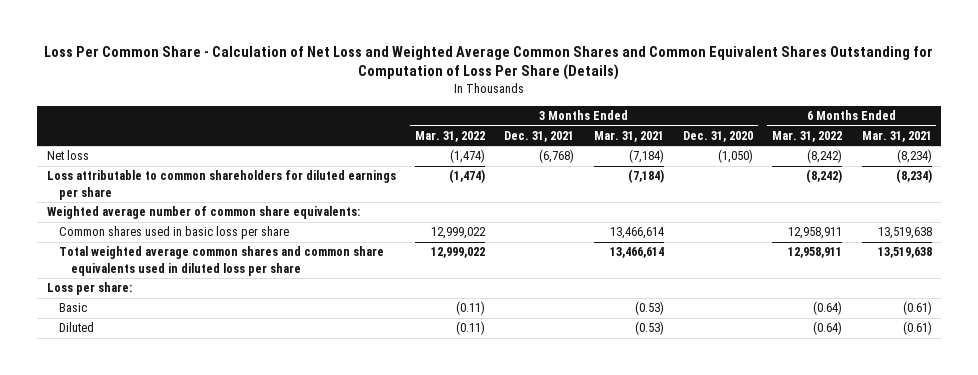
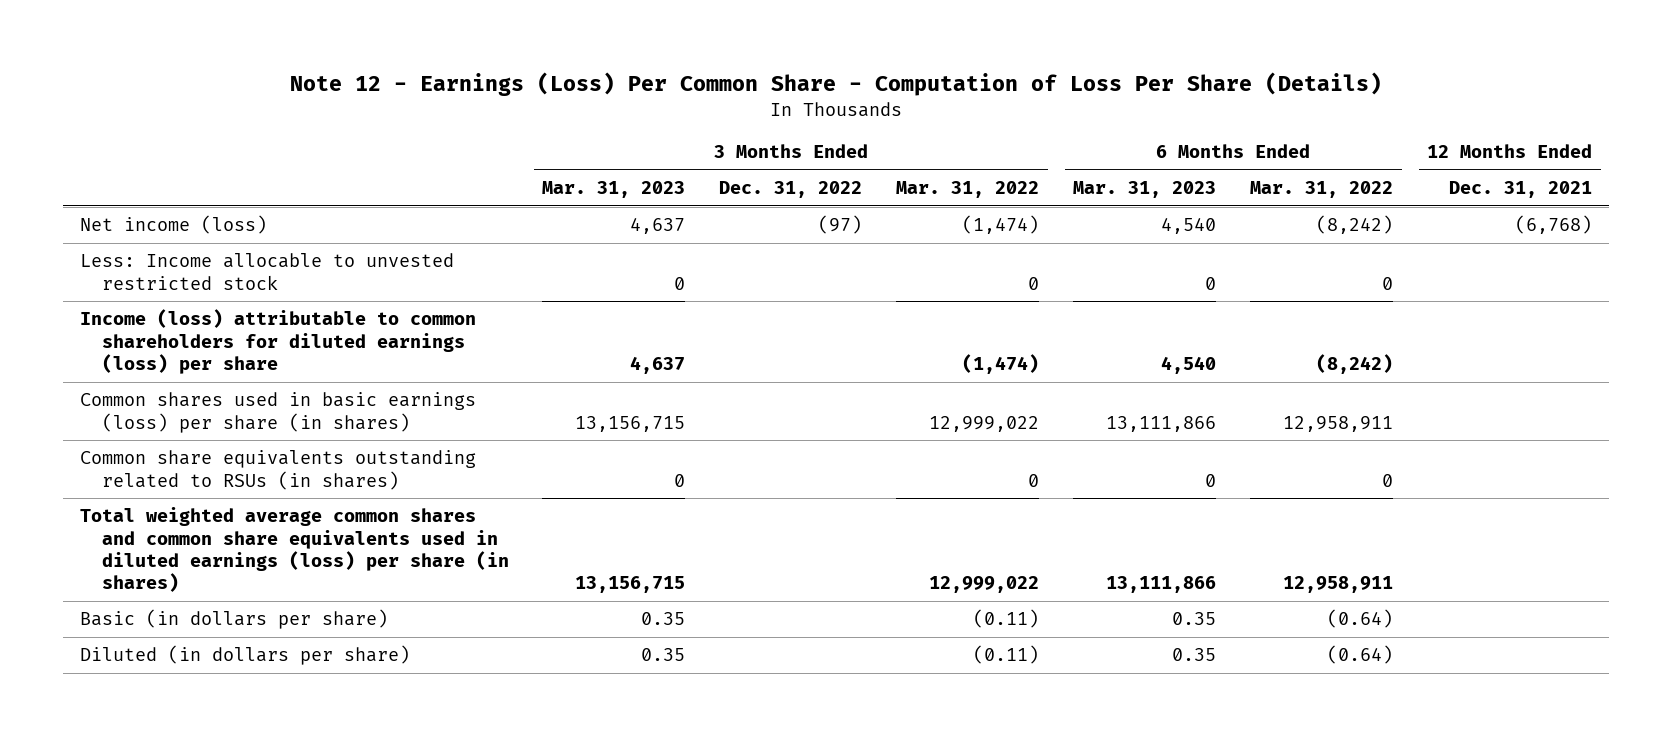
- Loss Per Common Share - Calculation of Net Loss and Weighted Average Common Shares and Common Equivalent Shares Outstanding for Computation of Loss Per Share (Details)
+ Note 12 - Earnings (Loss) Per Common Share - Computation of Loss Per Share (Details)
- | 3 Months Ended Mar. 31, 2022 | 3 Months Ended Dec. 31, 2021 | 3 Months Ended Mar. 31, 2021 | 3 Months Ended Dec. 31, 2020 | 6 Months Ended Mar. 31, 2022 | 6 Months Ended Mar. 31, 2021
+ | 3 Months Ended Mar. 31, 2023 | 3 Months Ended Dec. 31, 2022 | 3 Months Ended Mar. 31, 2022 | 6 Months Ended Mar. 31, 2023 | 6 Months Ended Mar. 31, 2022 | 12 Months Ended Dec. 31, 2021
- Net loss | (1,474) | (6,768) | (7,184) | (1,050) | (8,242) | (8,234)
- Loss attributable to common shareholders for diluted earnings per share | (1,474) | | (7,184) | | (8,242) | (8,234)
- Weighted average number of common share equivalents:
- Common shares used in basic loss per share | 12,999,022 | | 13,466,614 | | 12,958,911 | 13,519,638
- Total weighted average common shares and common share equivalents used in diluted loss per share | 12,999,022 | | 13,466,614 | | 12,958,911 | 13,519,638
- Loss per share:
- Basic | (0.11) | | (0.53) | | (0.64) | (0.61)
- Diluted | (0.11) | | (0.53) | | (0.64) | (0.61)
+ Net income (loss) | 4,637 | (97) | (1,474) | 4,540 | (8,242) | (6,768)
+ Less: Income allocable to unvested restricted stock | 0 | | 0 | 0 | 0 |
+ Income (loss) attributable to common shareholders for diluted earnings (loss) per share | 4,637 | | (1,474) | 4,540 | (8,242) |
+ Common shares used in basic earnings (loss) per share (in shares) | 13,156,715 | | 12,999,022 | 13,111,866 | 12,958,911 |
+ Common share equivalents outstanding related to RSUs (in shares) | 0 | | 0 | 0 | 0 |
+ Total weighted average common shares and common share equivalents used in diluted earnings (loss) per share (in shares) | 13,156,715 | | 12,999,022 | 13,111,866 | 12,958,911 |
+ Basic (in dollars per share) | 0.35 | | (0.11) | 0.35 | (0.64) |
+ Diluted (in dollars per share) | 0.35 | | (0.11) | 0.35 | (0.64) |

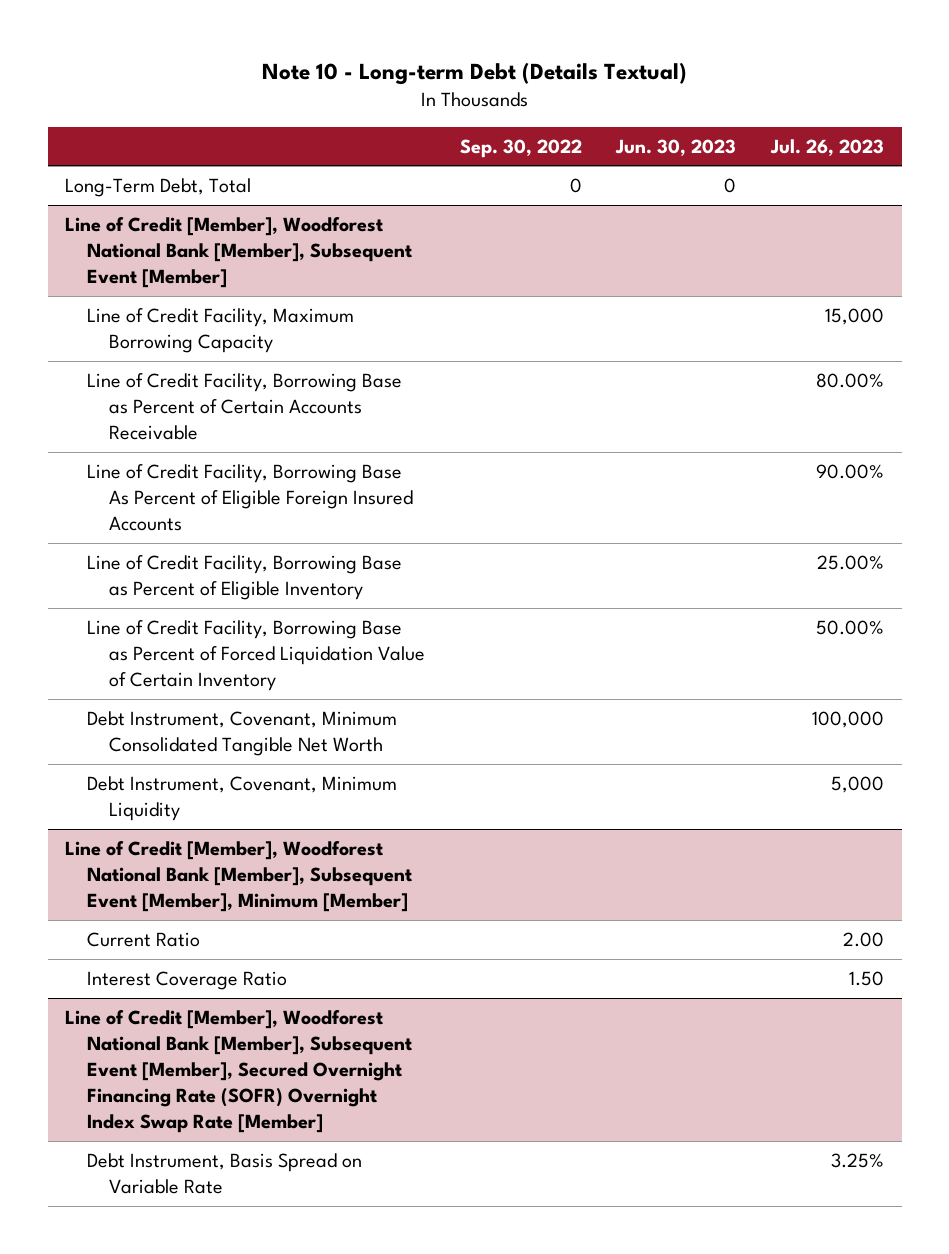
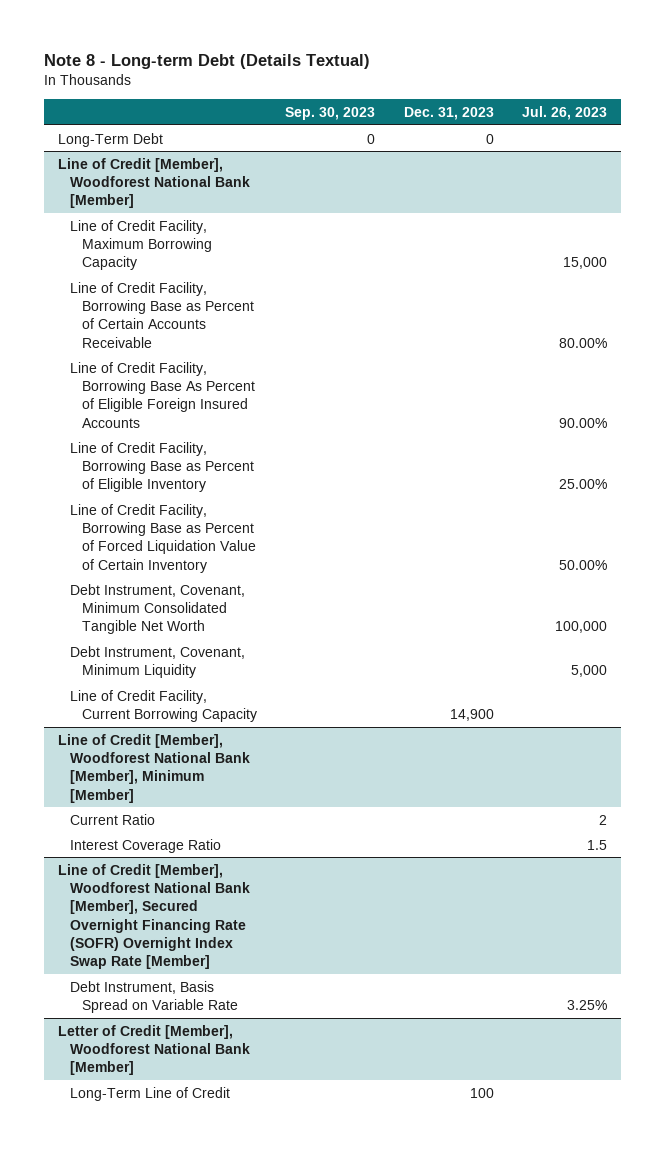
- Note 10 - Long-term Debt (Details Textual)
+ Note 8 - Long-term Debt (Details Textual)
- | Sep. 30, 2022 | Jun. 30, 2023 | Jul. 26, 2023
+ | Sep. 30, 2023 | Dec. 31, 2023 | Jul. 26, 2023
- Long-Term Debt, Total | 0 | 0 |
- Line of Credit [Member], Woodforest National Bank [Member], Subsequent Event [Member]
+ Long-Term Debt | 0 | 0 |
+ Line of Credit [Member], Woodforest National Bank [Member]
- Line of Credit [Member], Woodforest National Bank [Member], Subsequent Event [Member], Minimum [Member]
- Current Ratio | | | 2.00
- Interest Coverage Ratio | | | 1.50
- Line of Credit [Member], Woodforest National Bank [Member], Subsequent Event [Member], Secured Overnight Financing Rate (SOFR) Overnight Index Swap Rate [Member]
+ Line of Credit Facility, Current Borrowing Capacity | | 14,900 |
+ Line of Credit [Member], Woodforest National Bank [Member], Minimum [Member]
+ Current Ratio | | | 2
+ Interest Coverage Ratio | | | 1.5
+ Line of Credit [Member], Woodforest National Bank [Member], Secured Overnight Financing Rate (SOFR) Overnight Index Swap Rate [Member]
+ Letter of Credit [Member], Woodforest National Bank [Member]
+ Long-Term Line of Credit | | 100 |

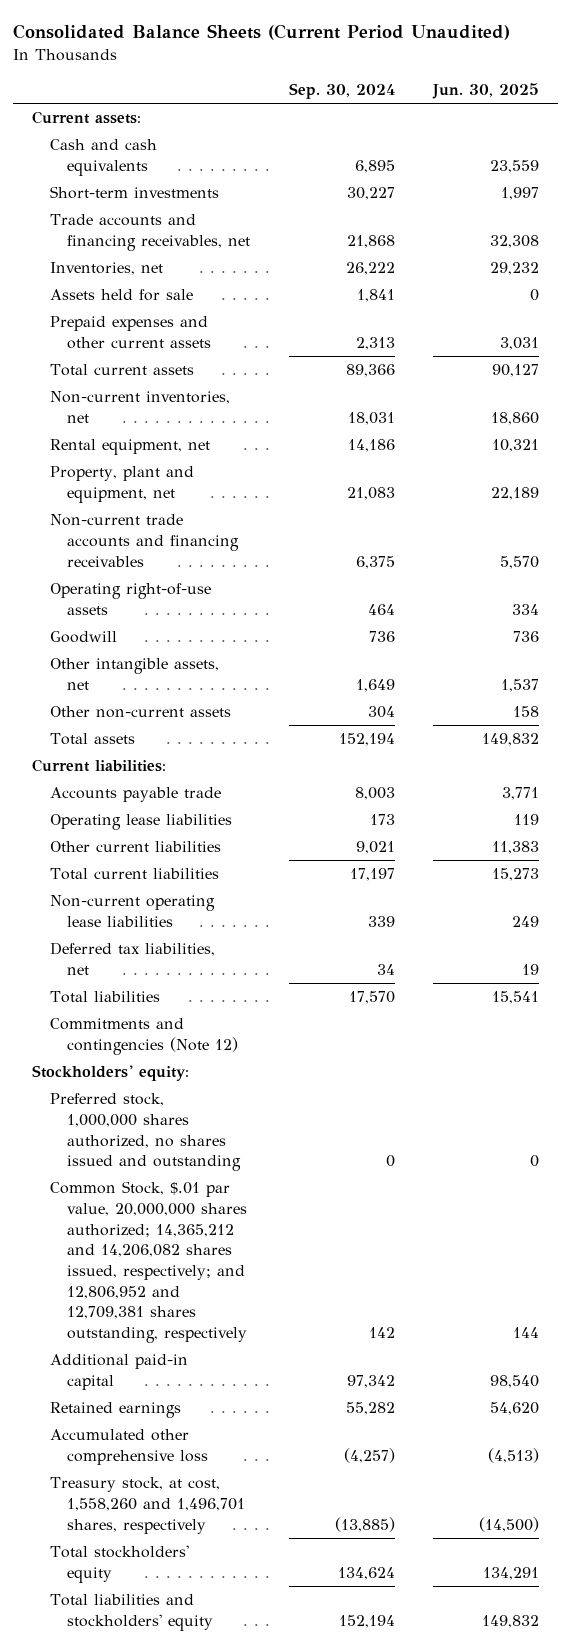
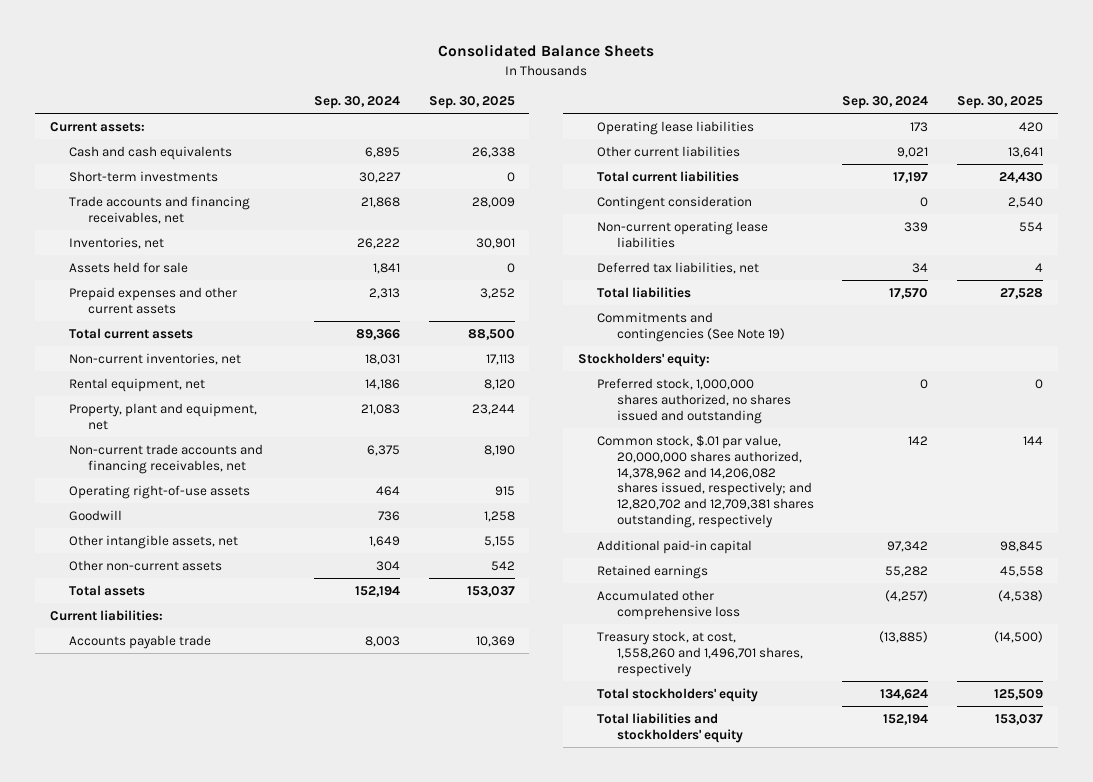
- Consolidated Balance Sheets (Current Period Unaudited)
+ Consolidated Balance Sheets
- | Sep. 30, 2024 | Jun. 30, 2025
+ | Sep. 30, 2024 | Sep. 30, 2025
- Non-current trade accounts and financing receivables | 6,375 | 5,570
+ Non-current trade accounts and financing receivables, net | 6,375 | 8,190
+ Contingent consideration | 0 | 2,540
- Commitments and contingencies (Note 12)
+ Commitments and contingencies (See Note 19)
- Common Stock, $.01 par value, 20,000,000 shares authorized; 14,365,212 and 14,206,082 shares issued, respectively; and 12,806,952 and 12,709,381 shares outstanding, respectively | 142 | 144
+ Common stock, $.01 par value, 20,000,000 shares authorized, 14,378,962 and 14,206,082 shares issued, respectively; and 12,820,702 and 12,709,381 shares outstanding, respectively | 142 | 144

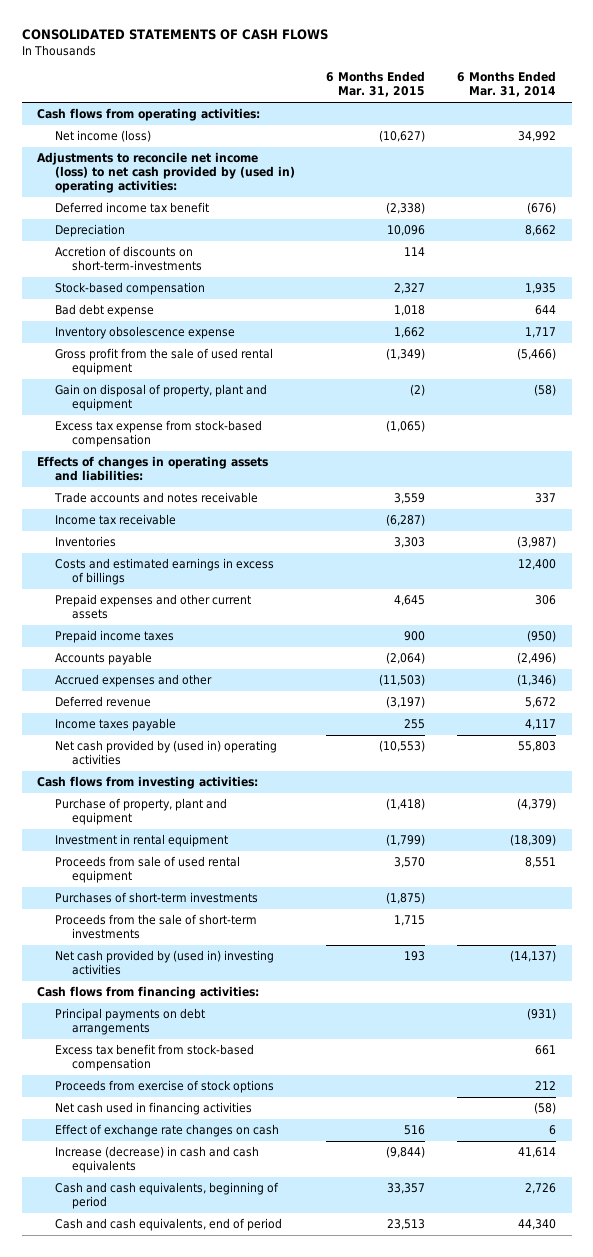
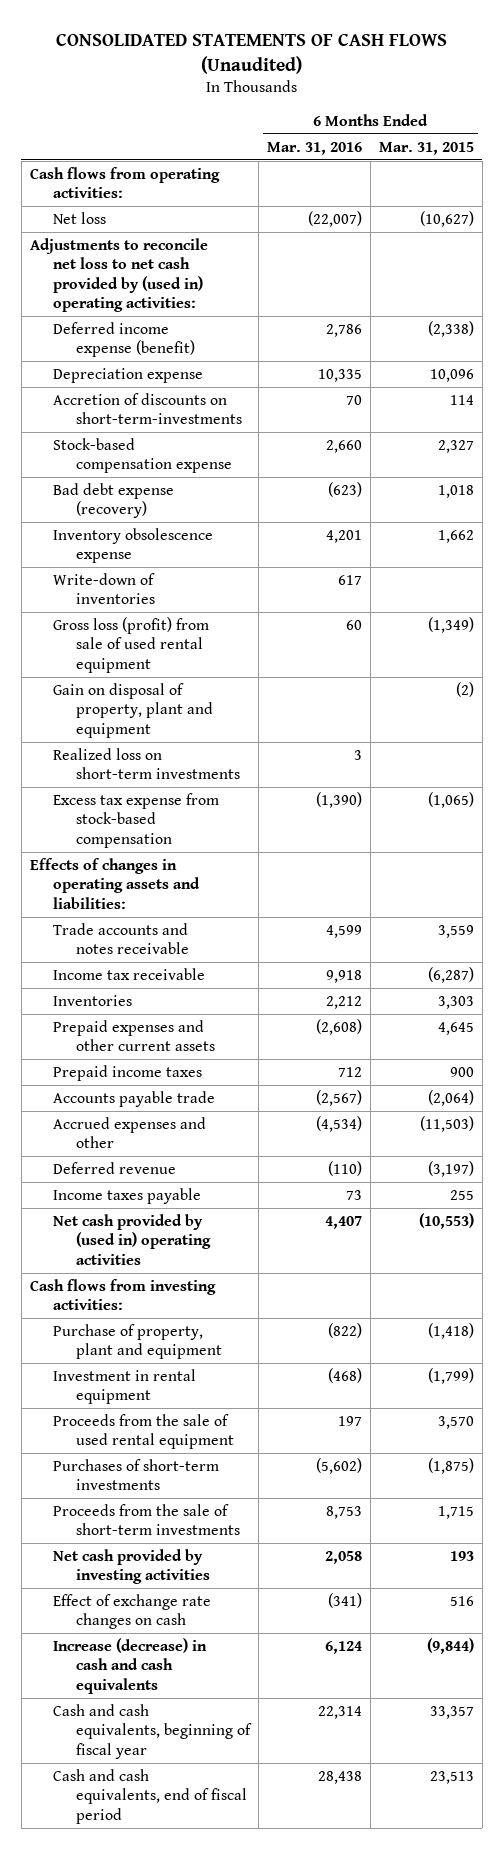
- CONSOLIDATED STATEMENTS OF CASH FLOWS
+ CONSOLIDATED STATEMENTS OF CASH FLOWS (Unaudited)
- | 6 Months Ended Mar. 31, 2015 | 6 Months Ended Mar. 31, 2014
+ | 6 Months Ended Mar. 31, 2016 | 6 Months Ended Mar. 31, 2015
- Net income (loss) | (10,627) | 34,992
- Adjustments to reconcile net income (loss) to net cash provided by (used in) operating activities:
- Deferred income tax benefit | (2,338) | (676)
- Depreciation | 10,096 | 8,662
+ Net loss | (22,007) | (10,627)
+ Adjustments to reconcile net loss to net cash provided by (used in) operating activities:
+ Deferred income expense (benefit) | 2,786 | (2,338)
+ Depreciation expense | 10,335 | 10,096
- Stock-based compensation | 2,327 | 1,935
- Bad debt expense | 1,018 | 644
+ Stock-based compensation expense | 2,660 | 2,327
+ Bad debt expense (recovery) | (623) | 1,018
- Gross profit from the sale of used rental equipment | (1,349) | (5,466)
+ Write-down of inventories | 617 |
+ Gross loss (profit) from sale of used rental equipment | 60 | (1,349)
+ Realized loss on short-term investments | 3 |
- Costs and estimated earnings in excess of billings | | 12,400
- Accounts payable | (2,064) | (2,496)
+ Accounts payable trade | (2,567) | (2,064)
- Proceeds from sale of used rental equipment | 3,570 | 8,551
+ Proceeds from the sale of used rental equipment | 197 | 3,570
- Net cash provided by (used in) investing activities | 193 | (14,137)
- Cash flows from financing activities:
- Principal payments on debt arrangements | | (931)
- Excess tax benefit from stock-based compensation | | 661
- Proceeds from exercise of stock options | | 212
- Net cash used in financing activities | | (58)
+ Net cash provided by investing activities | 2,058 | 193
- Cash and cash equivalents, beginning of period | 33,357 | 2,726
- Cash and cash equivalents, end of period | 23,513 | 44,340
+ Cash and cash equivalents, beginning of fiscal year | 22,314 | 33,357
+ Cash and cash equivalents, end of fiscal period | 28,438 | 23,513

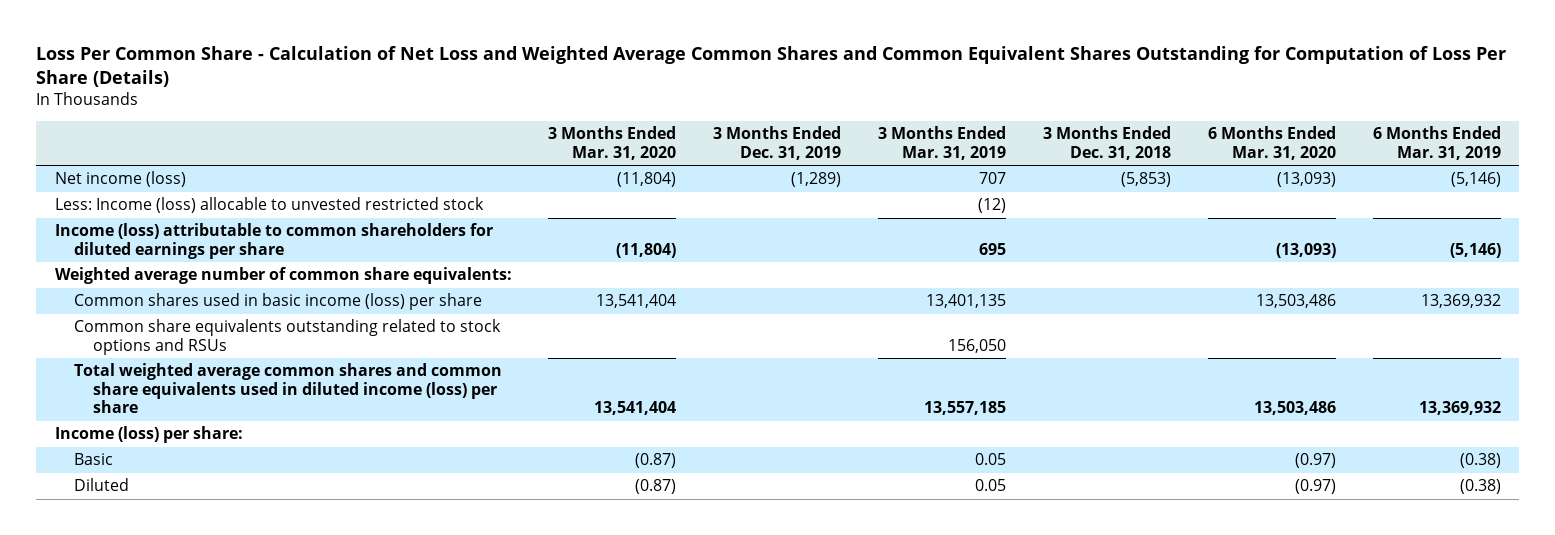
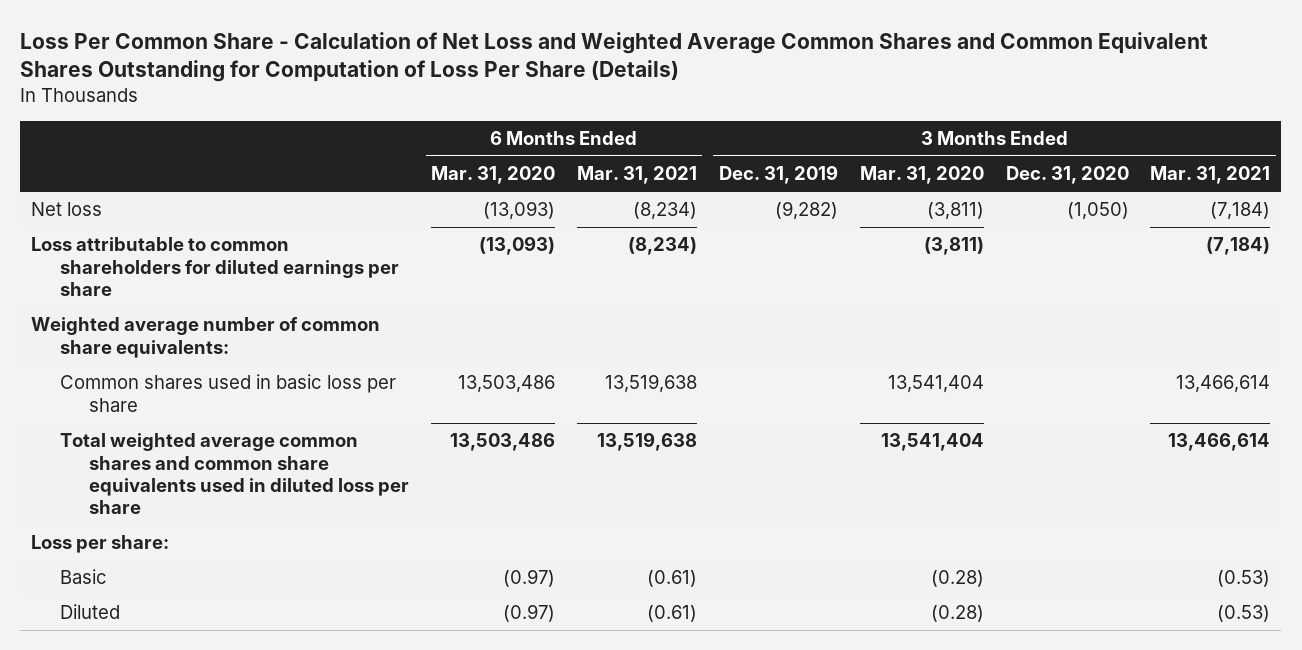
- | 3 Months Ended Mar. 31, 2020 | 3 Months Ended Dec. 31, 2019 | 3 Months Ended Mar. 31, 2019 | 3 Months Ended Dec. 31, 2018 | 6 Months Ended Mar. 31, 2020 | 6 Months Ended Mar. 31, 2019
+ | 6 Months Ended Mar. 31, 2020 | 6 Months Ended Mar. 31, 2021 | 3 Months Ended Dec. 31, 2019 | 3 Months Ended Mar. 31, 2020 | 3 Months Ended Dec. 31, 2020 | 3 Months Ended Mar. 31, 2021
- Net income (loss) | (11,804) | (1,289) | 707 | (5,853) | (13,093) | (5,146)
- Less: Income (loss) allocable to unvested restricted stock | | | (12) | | |
- Income (loss) attributable to common shareholders for diluted earnings per share | (11,804) | | 695 | | (13,093) | (5,146)
+ Net loss | (13,093) | (8,234) | (9,282) | (3,811) | (1,050) | (7,184)
+ Loss attributable to common shareholders for diluted earnings per share | (13,093) | (8,234) | | (3,811) | | (7,184)
- Common shares used in basic income (loss) per share | 13,541,404 | | 13,401,135 | | 13,503,486 | 13,369,932
- Common share equivalents outstanding related to stock options and RSUs | | | 156,050 | | |
- Total weighted average common shares and common share equivalents used in diluted income (loss) per share | 13,541,404 | | 13,557,185 | | 13,503,486 | 13,369,932
- Income (loss) per share:
- Basic | (0.87) | | 0.05 | | (0.97) | (0.38)
- Diluted | (0.87) | | 0.05 | | (0.97) | (0.38)
+ Common shares used in basic loss per share | 13,503,486 | 13,519,638 | | 13,541,404 | | 13,466,614
+ Total weighted average common shares and common share equivalents used in diluted loss per share | 13,503,486 | 13,519,638 | | 13,541,404 | | 13,466,614
+ Loss per share:
+ Basic | (0.97) | (0.61) | | (0.28) | | (0.53)
+ Diluted | (0.97) | (0.61) | | (0.28) | | (0.53)

